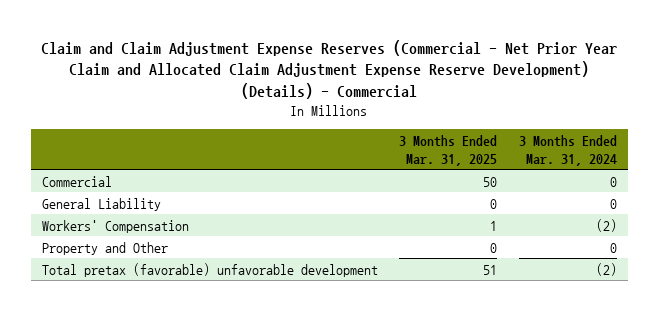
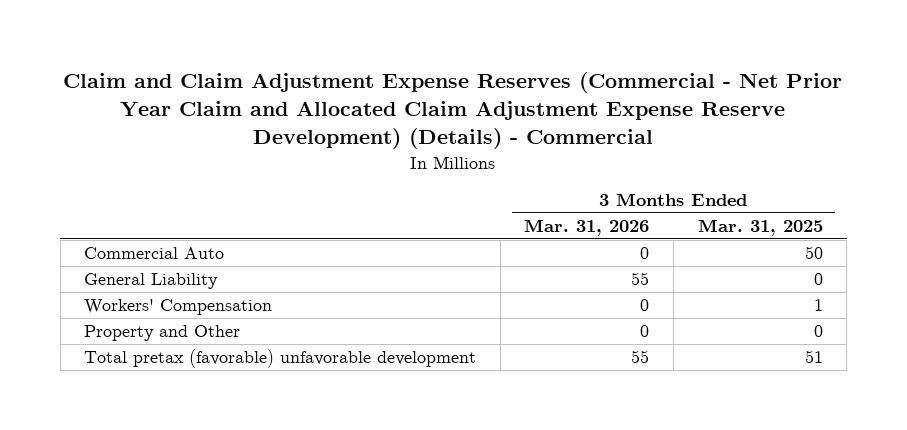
- | 3 Months Ended Mar. 31, 2025 | 3 Months Ended Mar. 31, 2024
+ | 3 Months Ended Mar. 31, 2026 | 3 Months Ended Mar. 31, 2025
- Commercial | 50 | 0
+ Commercial Auto | 0 | 50

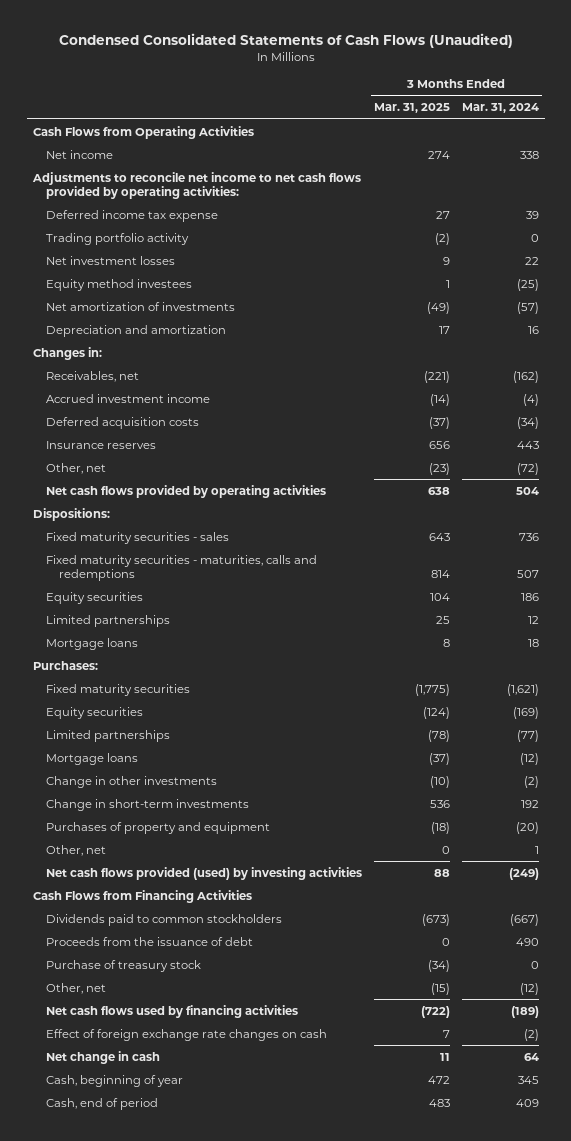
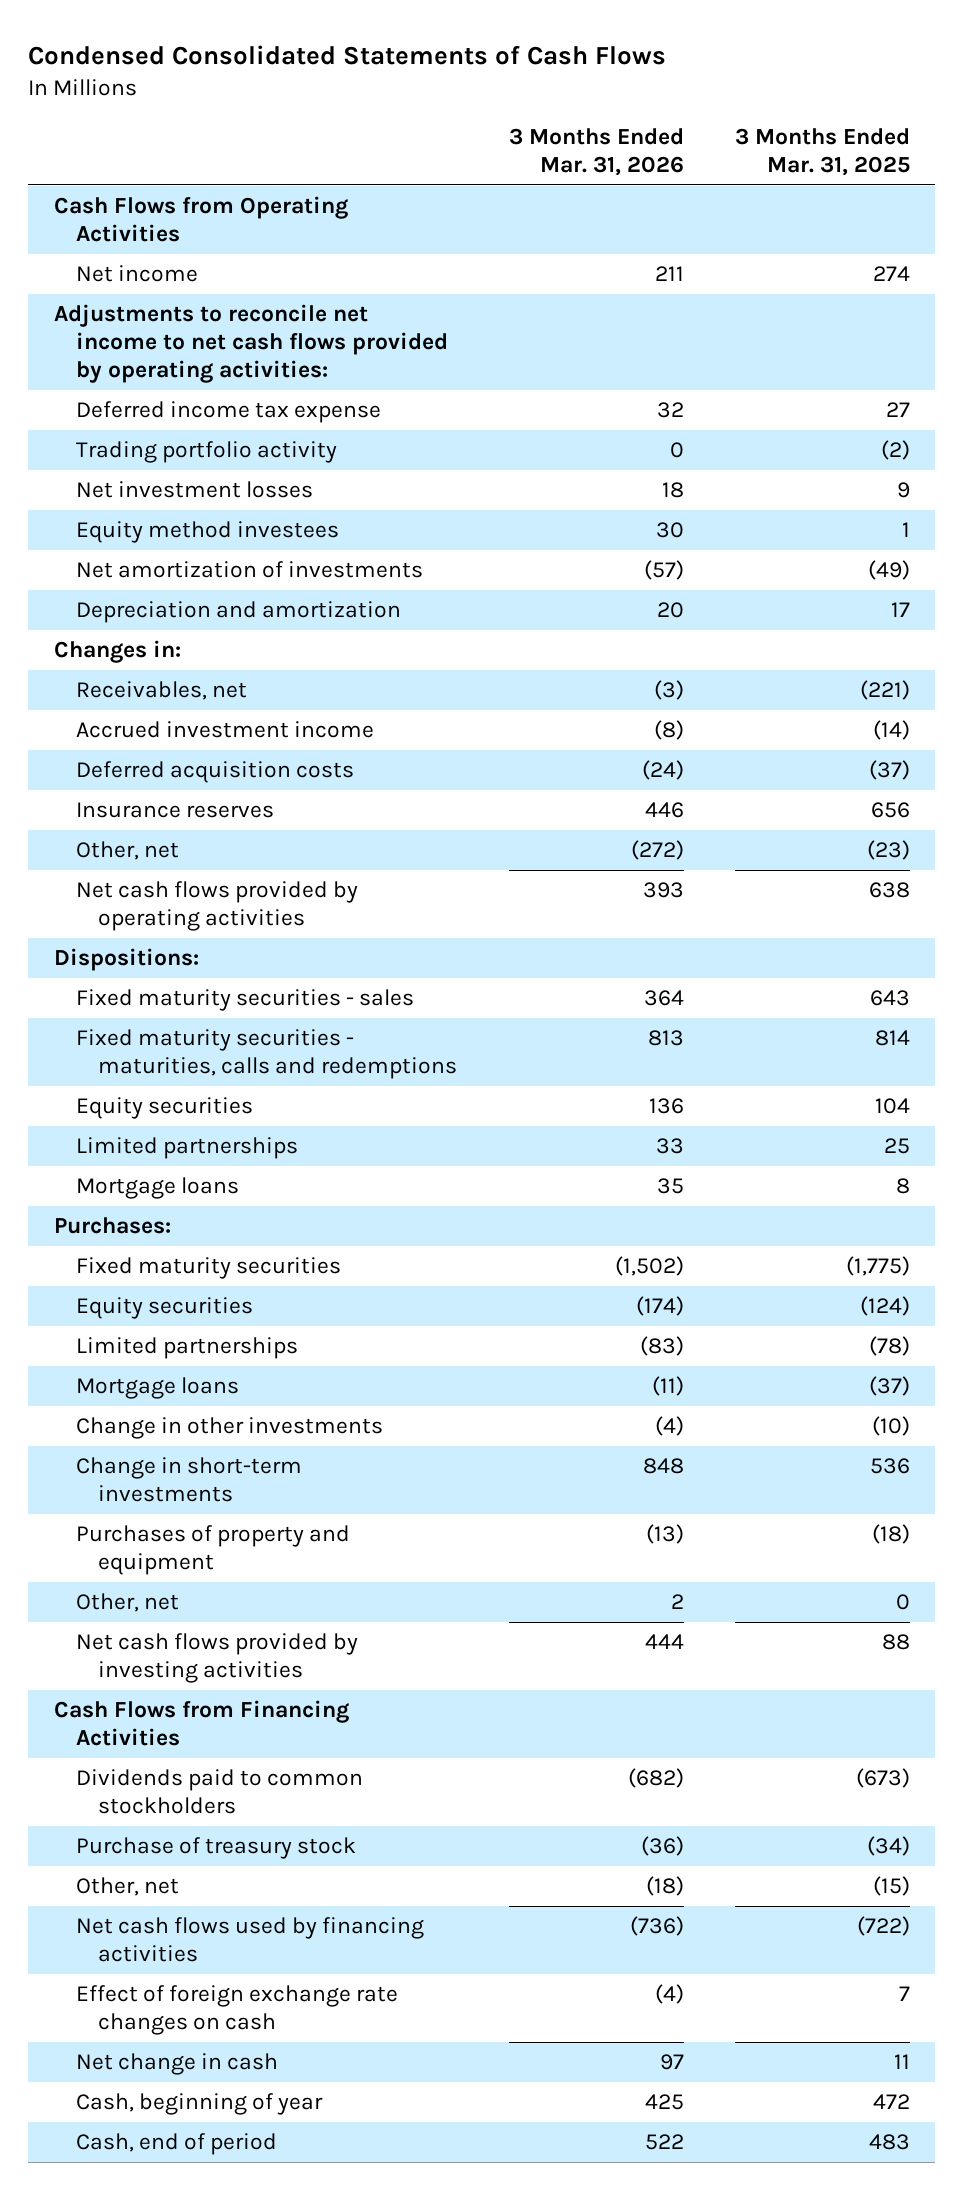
- Condensed Consolidated Statements of Cash Flows (Unaudited)
+ Condensed Consolidated Statements of Cash Flows
- | 3 Months Ended Mar. 31, 2025 | 3 Months Ended Mar. 31, 2024
+ | 3 Months Ended Mar. 31, 2026 | 3 Months Ended Mar. 31, 2025
- Net cash flows provided (used) by investing activities | 88 | (249)
+ Net cash flows provided by investing activities | 444 | 88
- Proceeds from the issuance of debt | 0 | 490

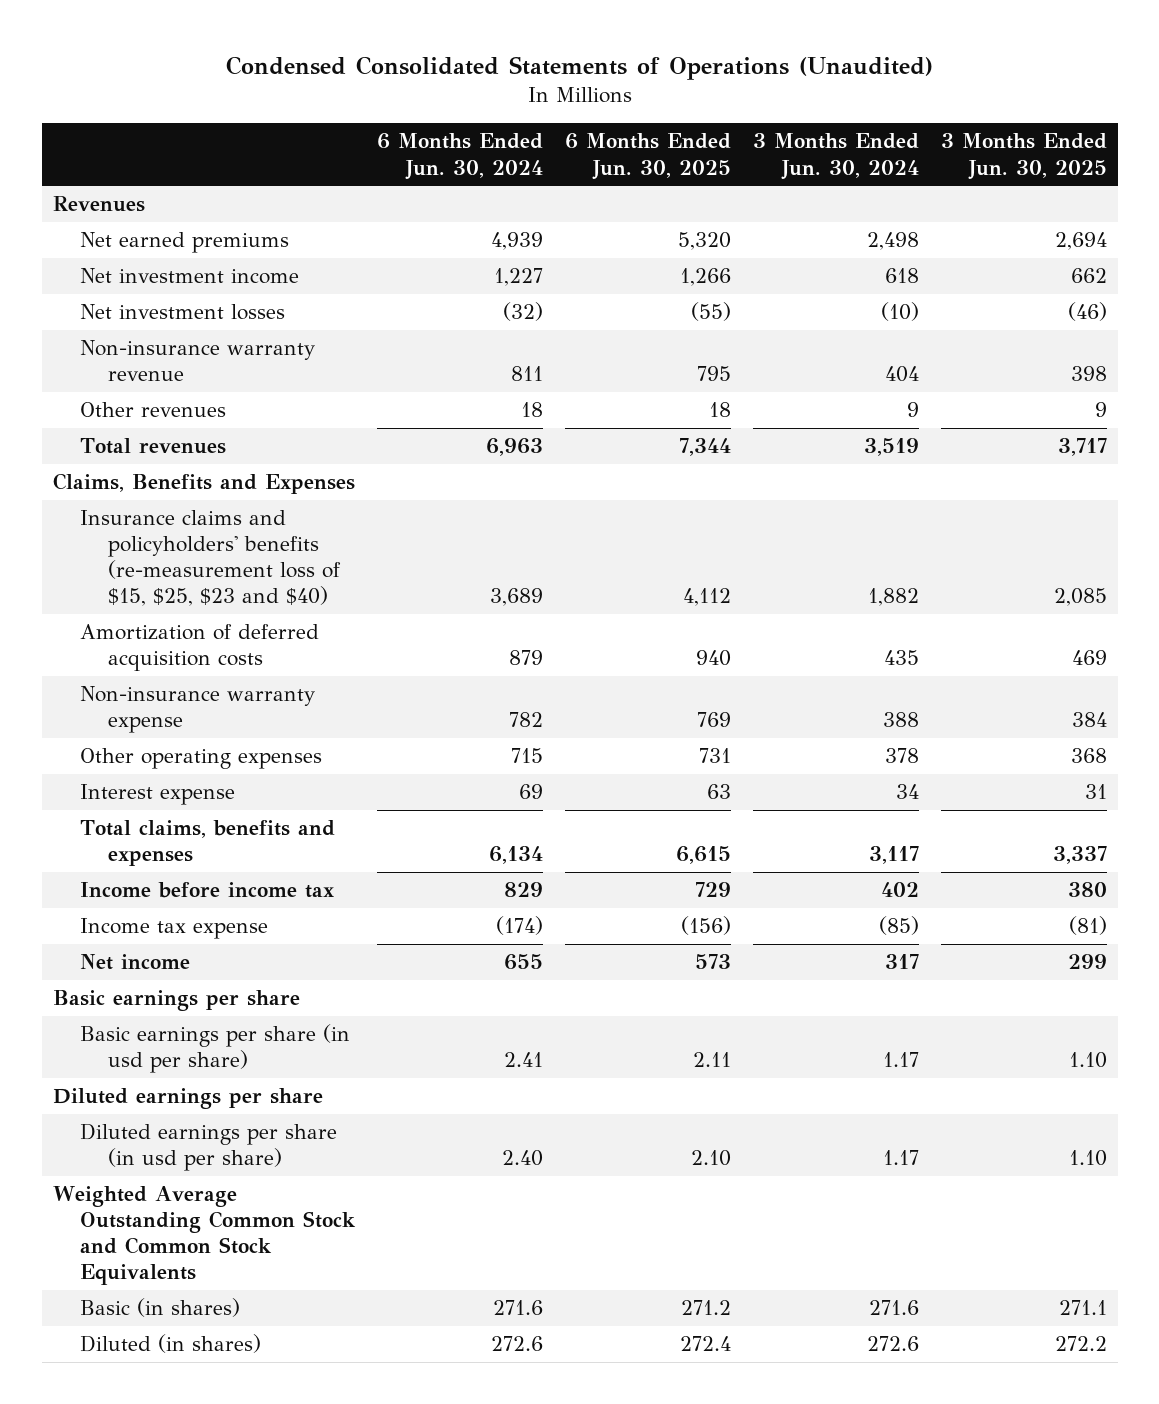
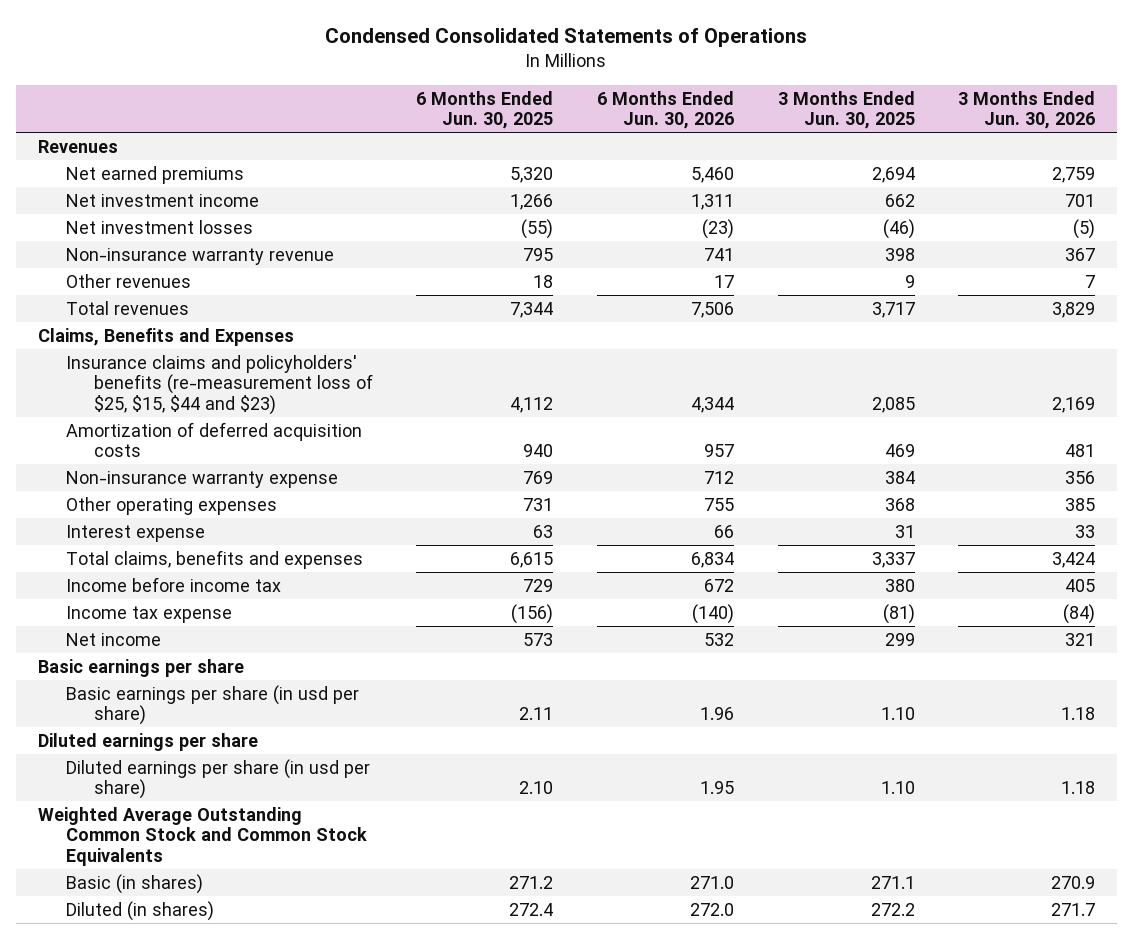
- Condensed Consolidated Statements of Operations (Unaudited)
+ Condensed Consolidated Statements of Operations
- | 6 Months Ended Jun. 30, 2024 | 6 Months Ended Jun. 30, 2025 | 3 Months Ended Jun. 30, 2024 | 3 Months Ended Jun. 30, 2025
+ | 6 Months Ended Jun. 30, 2025 | 6 Months Ended Jun. 30, 2026 | 3 Months Ended Jun. 30, 2025 | 3 Months Ended Jun. 30, 2026
- Insurance claims and policyholders' benefits (re-measurement loss of $15, $25, $23 and $40) | 3,689 | 4,112 | 1,882 | 2,085
+ Insurance claims and policyholders' benefits (re-measurement loss of $25, $15, $44 and $23) | 4,112 | 4,344 | 2,085 | 2,169

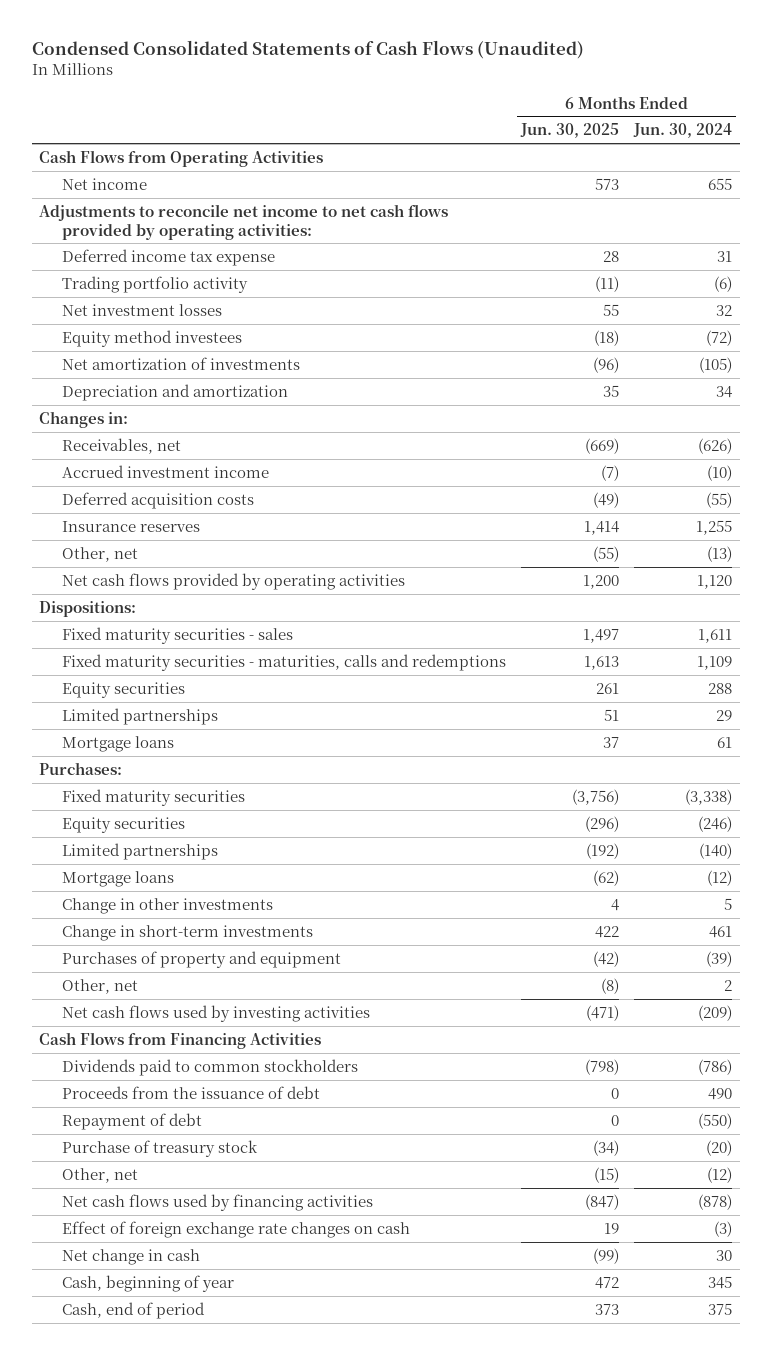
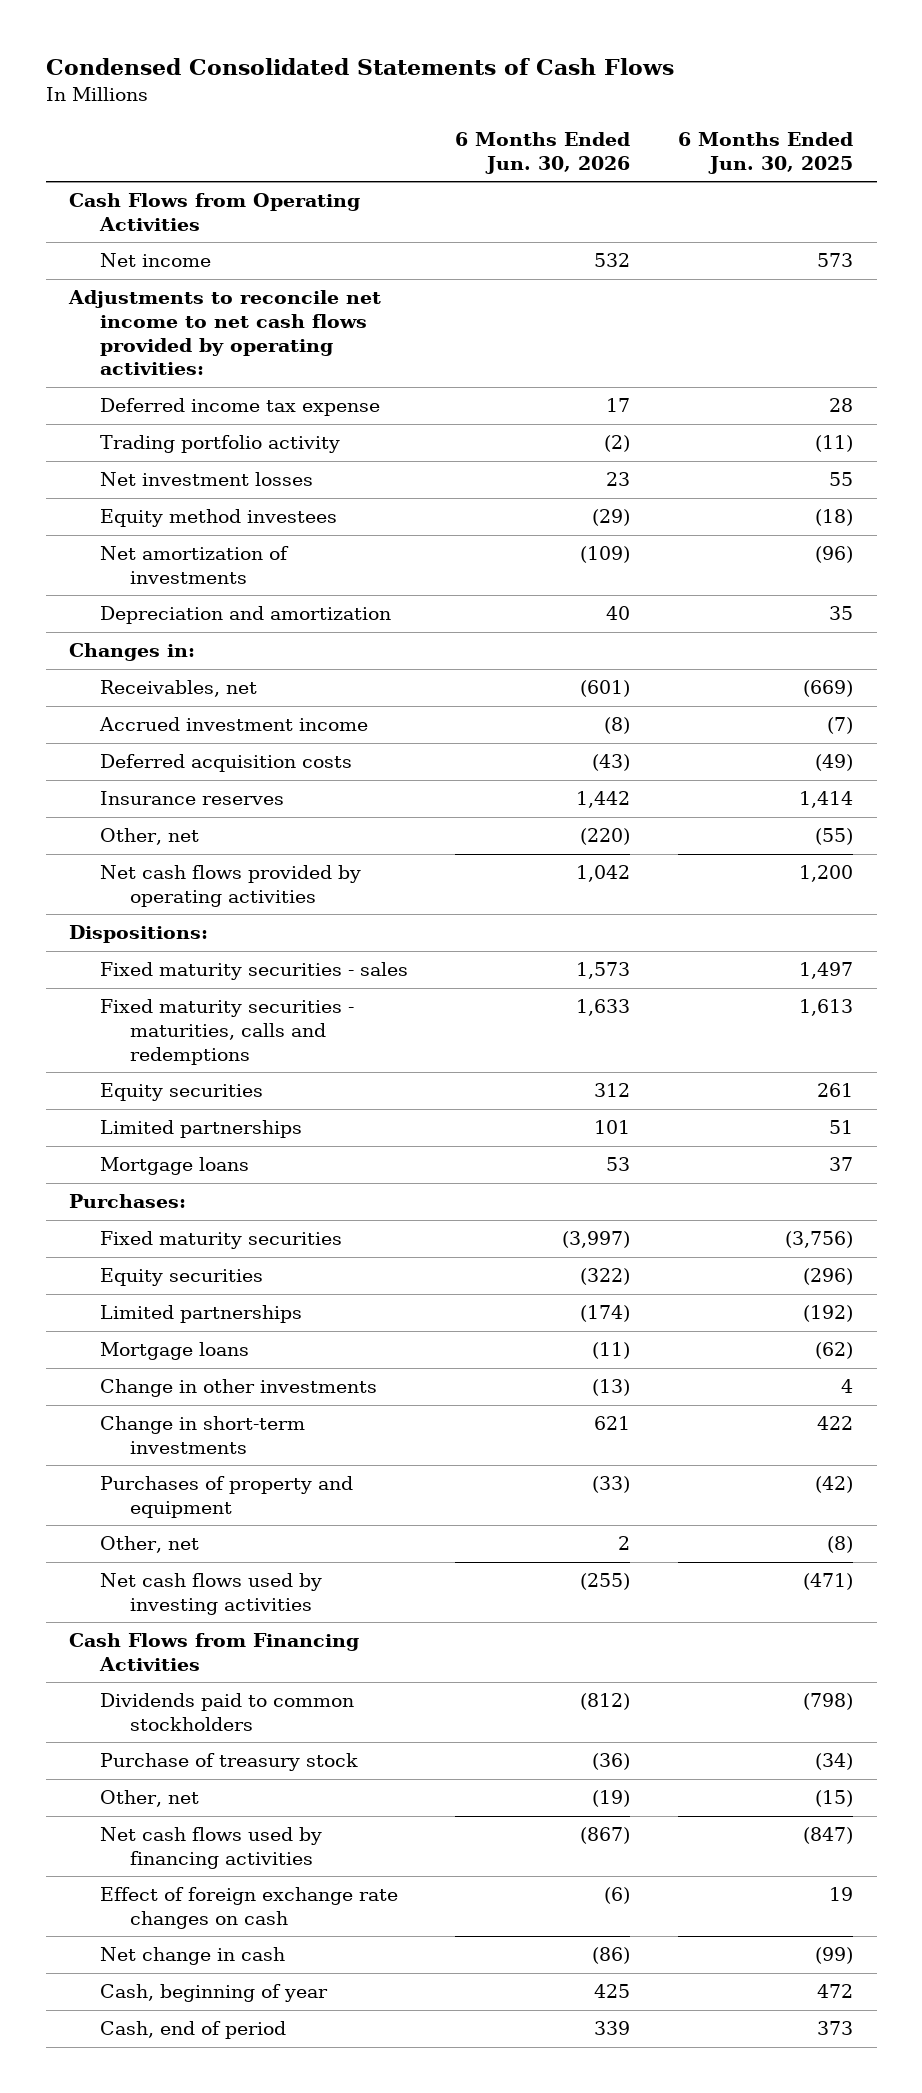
- Condensed Consolidated Statements of Cash Flows (Unaudited)
+ Condensed Consolidated Statements of Cash Flows
- | 6 Months Ended Jun. 30, 2025 | 6 Months Ended Jun. 30, 2024
+ | 6 Months Ended Jun. 30, 2026 | 6 Months Ended Jun. 30, 2025
- Proceeds from the issuance of debt | 0 | 490
- Repayment of debt | 0 | (550)

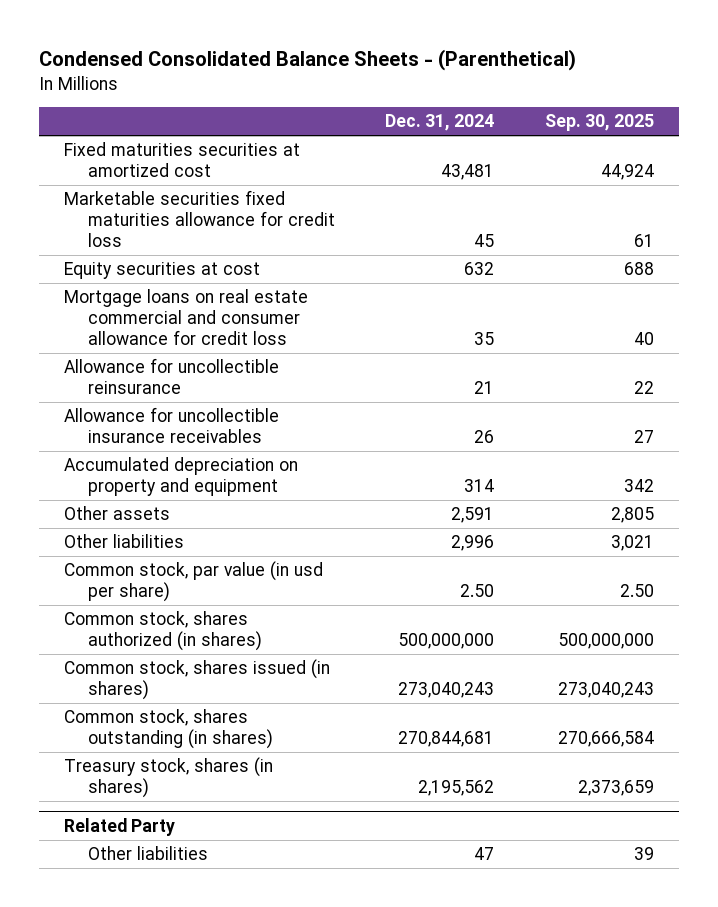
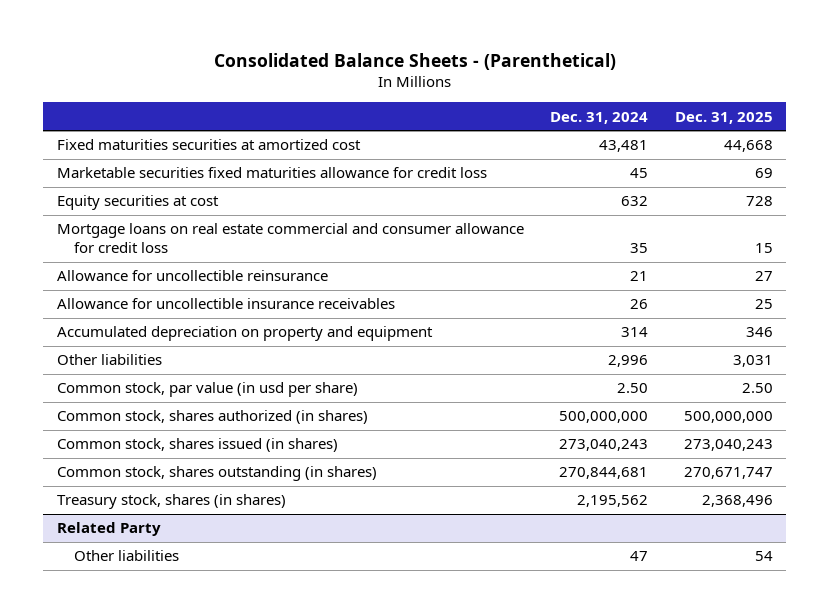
- Condensed Consolidated Balance Sheets - (Parenthetical)
+ Consolidated Balance Sheets - (Parenthetical)
- | Dec. 31, 2024 | Sep. 30, 2025
+ | Dec. 31, 2024 | Dec. 31, 2025
- Other assets | 2,591 | 2,805

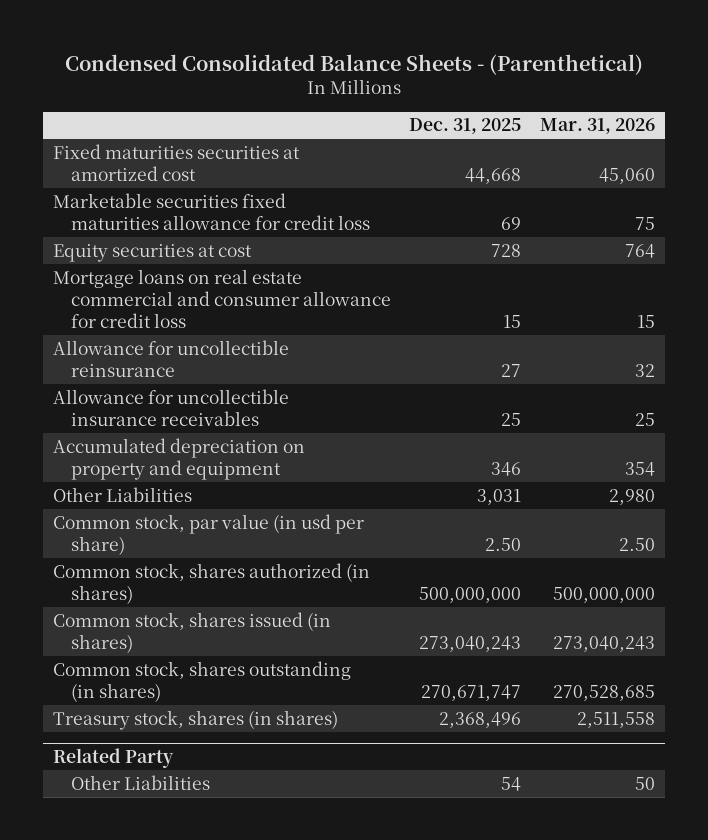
- Consolidated Balance Sheets - (Parenthetical)
+ Condensed Consolidated Balance Sheets - (Parenthetical)
- | Dec. 31, 2024 | Dec. 31, 2025
+ | Dec. 31, 2025 | Mar. 31, 2026
- Other liabilities | 2,996 | 3,031
+ Other Liabilities | 3,031 | 2,980
@ Related Party
- Other liabilities | 47 | 54
+ Other Liabilities | 54 | 50

